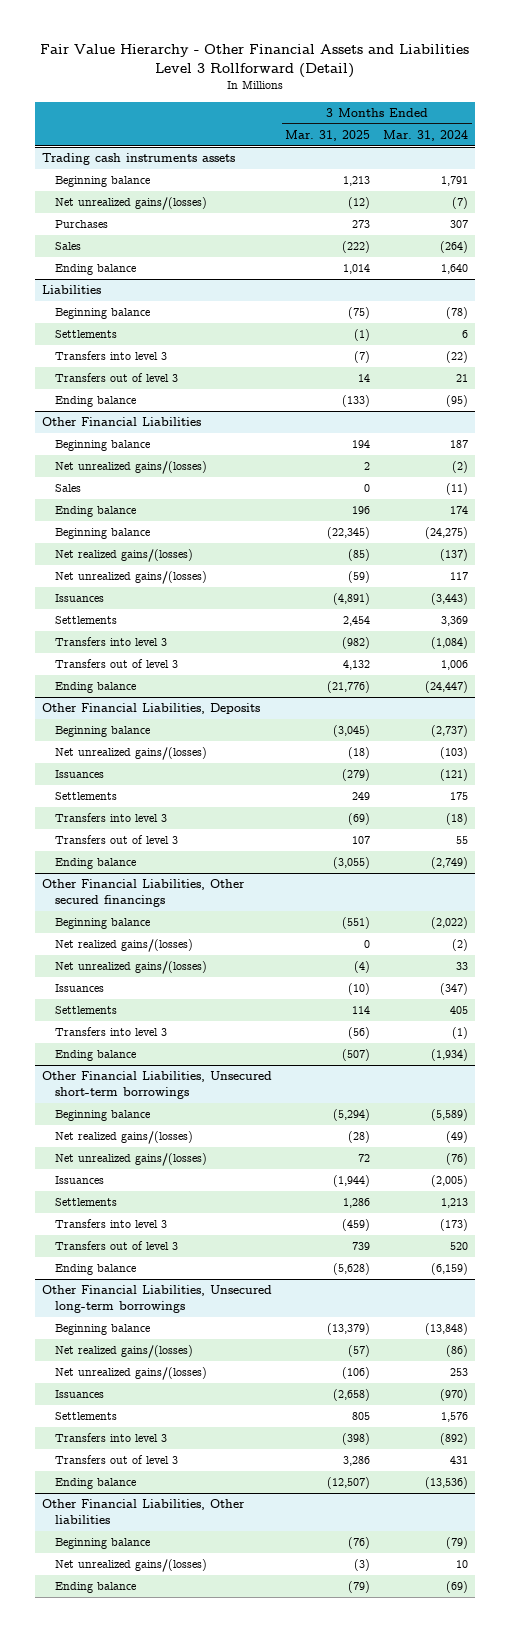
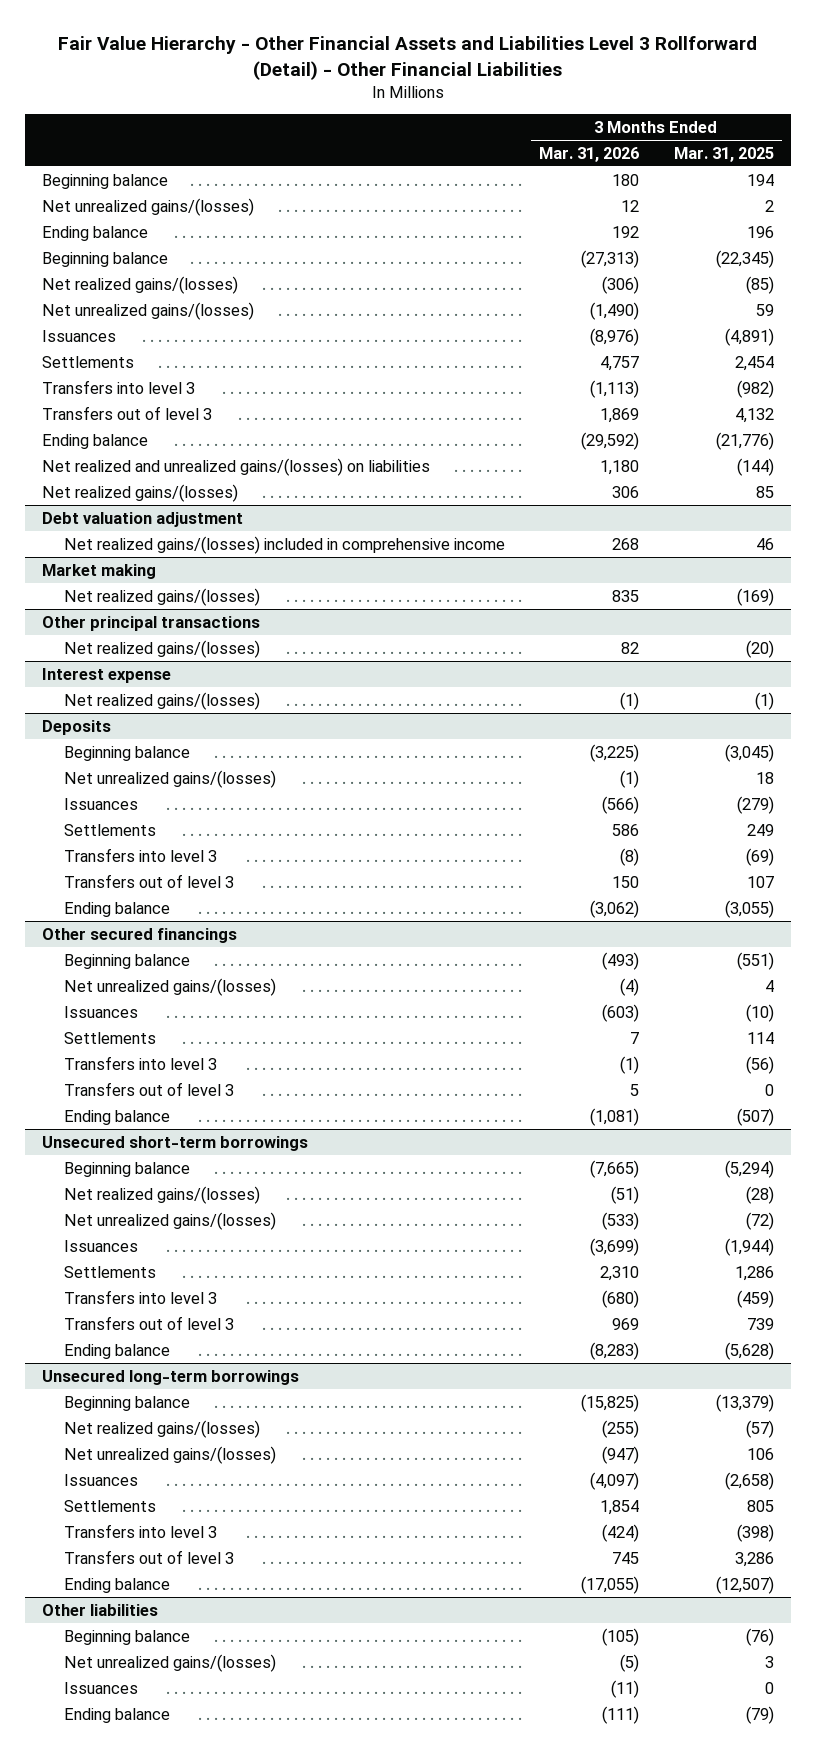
- Fair Value Hierarchy - Other Financial Assets and Liabilities Level 3 Rollforward (Detail)
+ Fair Value Hierarchy - Other Financial Assets and Liabilities Level 3 Rollforward (Detail) - Other Financial Liabilities
- | 3 Months Ended Mar. 31, 2025 | 3 Months Ended Mar. 31, 2024
+ | 3 Months Ended Mar. 31, 2026 | 3 Months Ended Mar. 31, 2025
- Trading cash instruments assets
- Beginning balance | 1,213 | 1,791
- Net unrealized gains/(losses) | (12) | (7)
- Purchases | 273 | 307
- Sales | (222) | (264)
- Ending balance | 1,014 | 1,640
- Liabilities
- Beginning balance | (75) | (78)
- Settlements | (1) | 6
- Transfers into level 3 | (7) | (22)
- Transfers out of level 3 | 14 | 21
- Ending balance | (133) | (95)
- Other Financial Liabilities
- Sales | 0 | (11)
- Net unrealized gains/(losses) | (59) | 117
+ Net unrealized gains/(losses) | (1,490) | 59
- Other Financial Liabilities, Deposits
+ Net realized and unrealized gains/(losses) on liabilities | 1,180 | (144)
+ Net realized gains/(losses) | 306 | 85
+ Debt valuation adjustment
+ Net realized gains/(losses) included in comprehensive income | 268 | 46
+ Market making
+ Net realized gains/(losses) | 835 | (169)
+ Other principal transactions
+ Net realized gains/(losses) | 82 | (20)
+ Interest expense
+ Net realized gains/(losses) | (1) | (1)
+ Deposits
- Net unrealized gains/(losses) | (18) | (103)
+ Net unrealized gains/(losses) | (1) | 18
- Other Financial Liabilities, Other secured financings
+ Other secured financings
- Net realized gains/(losses) | 0 | (2)
- Net unrealized gains/(losses) | (4) | 33
+ Net unrealized gains/(losses) | (4) | 4
+ Transfers out of level 3 | 5 | 0
- Other Financial Liabilities, Unsecured short-term borrowings
+ Unsecured short-term borrowings
- Net unrealized gains/(losses) | 72 | (76)
+ Net unrealized gains/(losses) | (533) | (72)
- Other Financial Liabilities, Unsecured long-term borrowings
+ Unsecured long-term borrowings
- Net unrealized gains/(losses) | (106) | 253
+ Net unrealized gains/(losses) | (947) | 106
- Other Financial Liabilities, Other liabilities
+ Other liabilities
- Net unrealized gains/(losses) | (3) | 10
+ Net unrealized gains/(losses) | (5) | 3
+ Issuances | (11) | 0

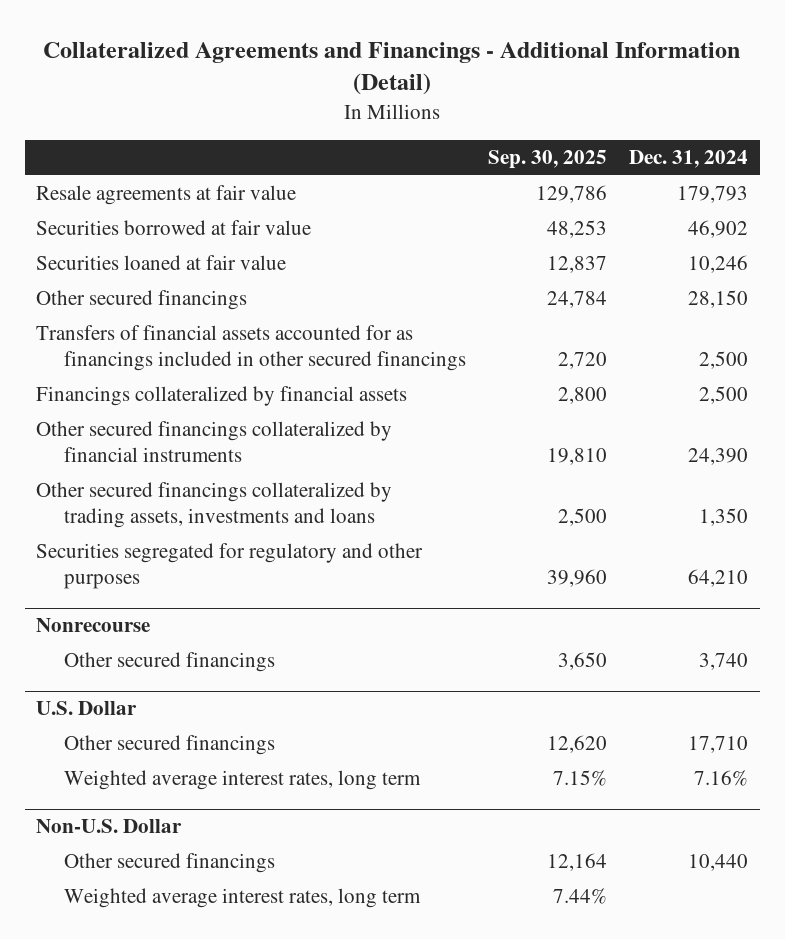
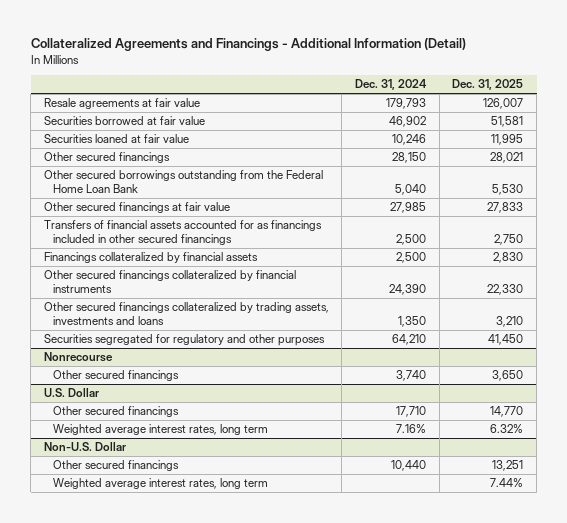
- | Sep. 30, 2025 | Dec. 31, 2024
+ | Dec. 31, 2024 | Dec. 31, 2025
+ Other secured borrowings outstanding from the Federal Home Loan Bank | 5,040 | 5,530
+ Other secured financings at fair value | 27,985 | 27,833

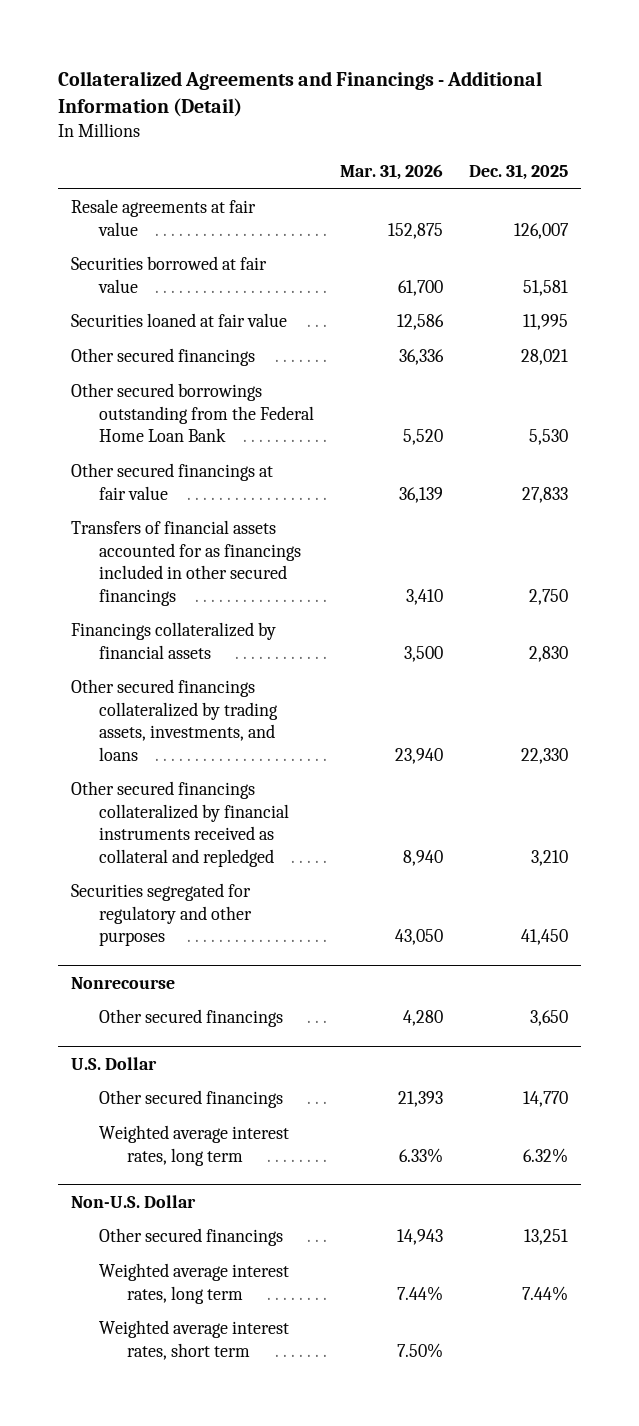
- | Dec. 31, 2024 | Dec. 31, 2025
+ | Mar. 31, 2026 | Dec. 31, 2025
- Other secured financings collateralized by financial instruments | 24,390 | 22,330
- Other secured financings collateralized by trading assets, investments and loans | 1,350 | 3,210
+ Other secured financings collateralized by trading assets, investments, and loans | 23,940 | 22,330
+ Other secured financings collateralized by financial instruments received as collateral and repledged | 8,940 | 3,210
@ Non-U.S. Dollar
+ Weighted average interest rates, short term | 7.50% |

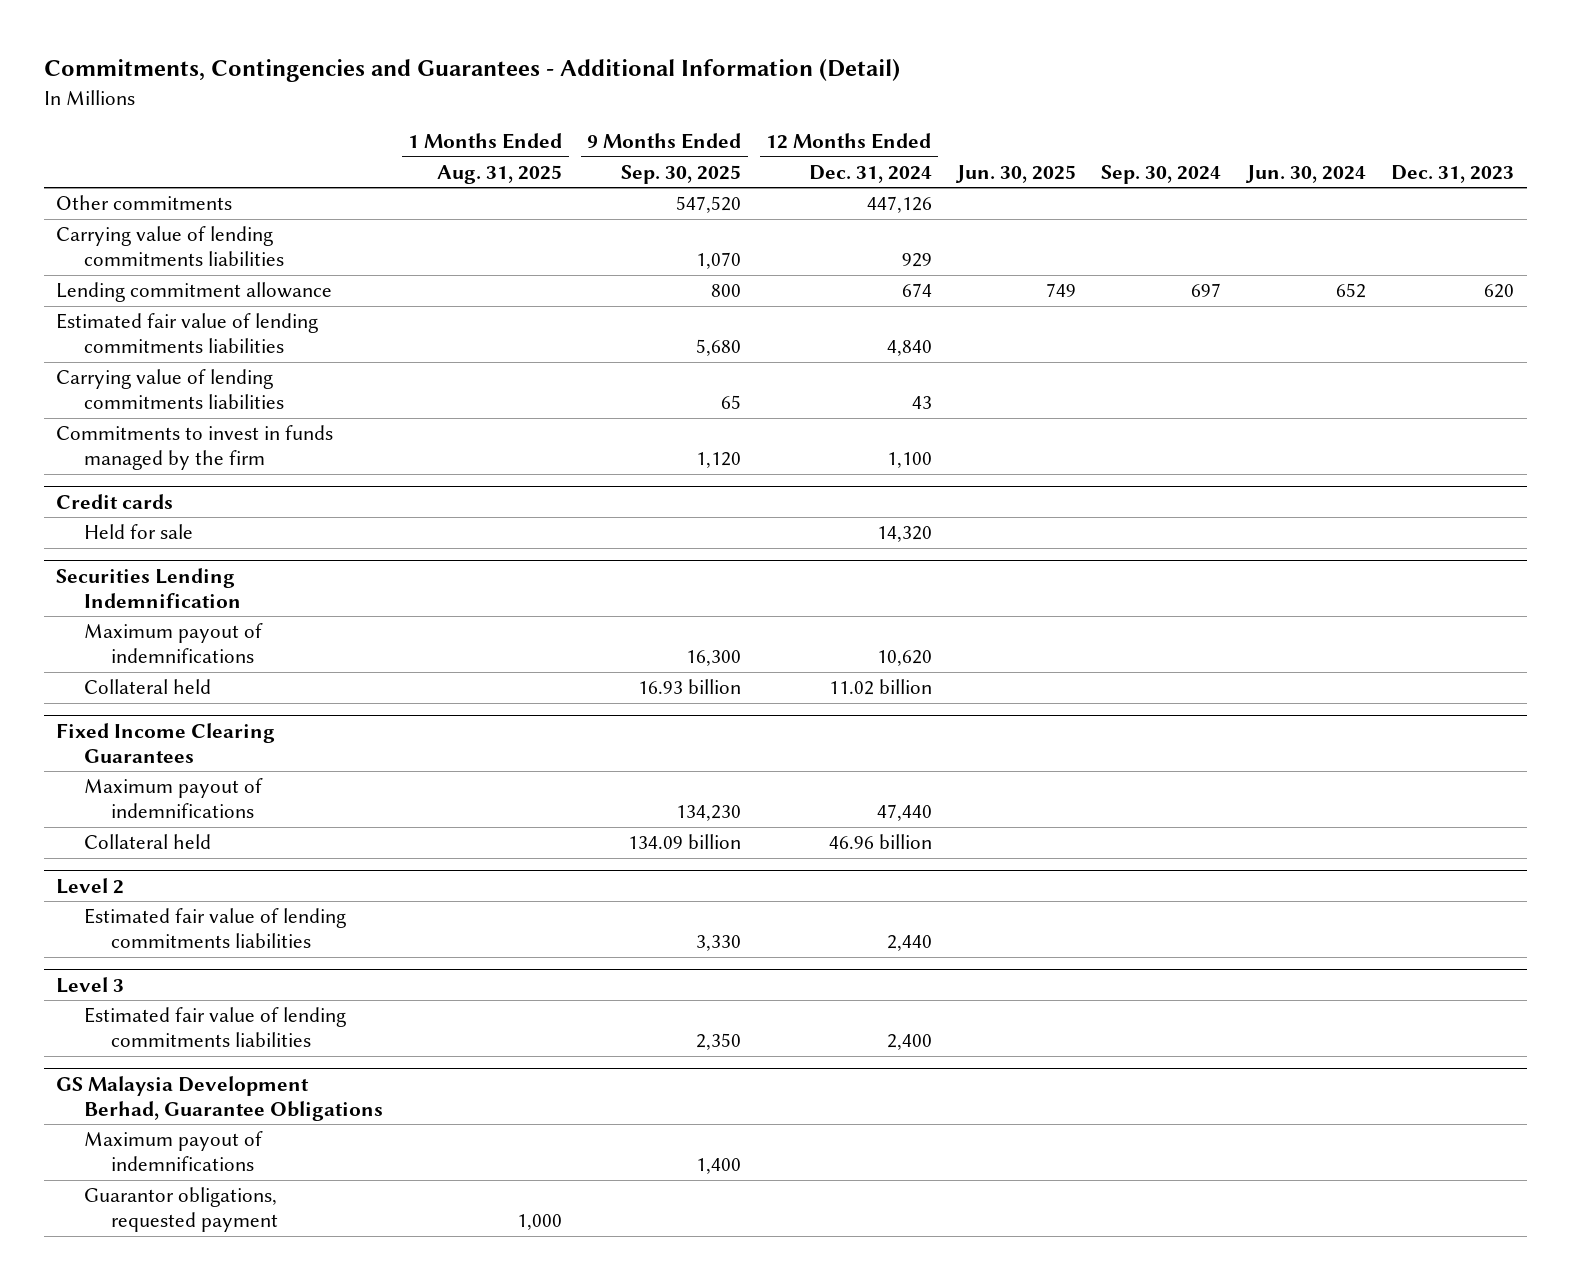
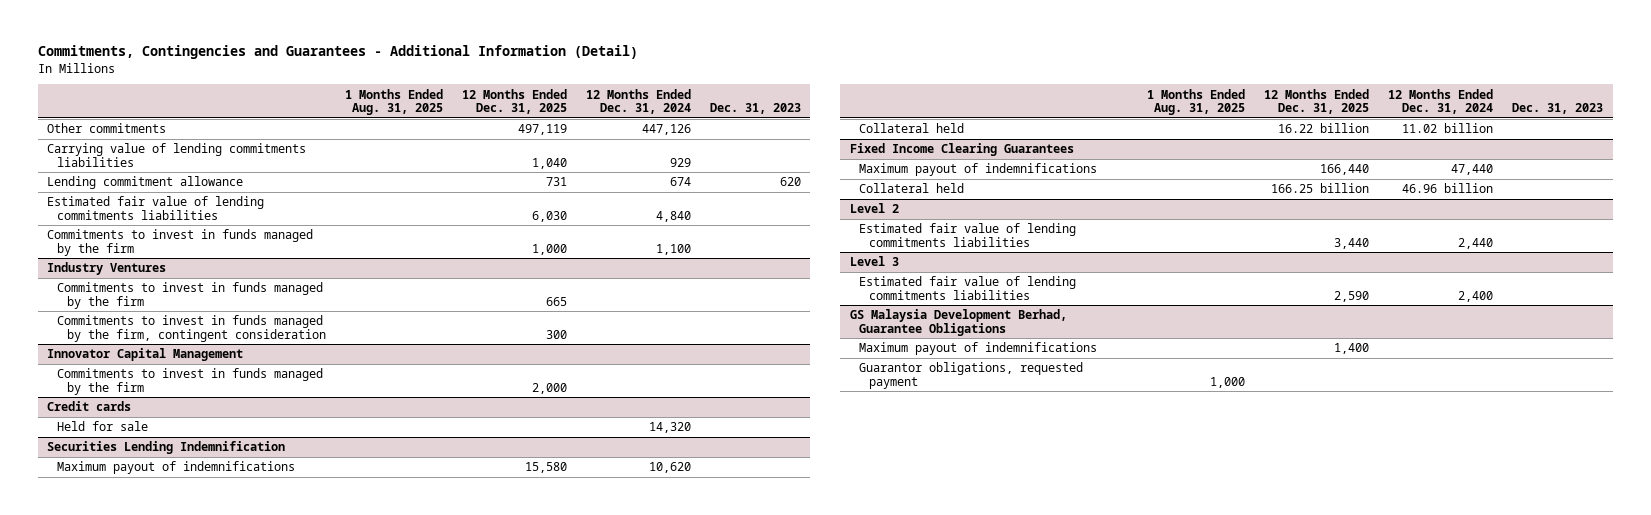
- | 1 Months Ended Aug. 31, 2025 | 9 Months Ended Sep. 30, 2025 | 12 Months Ended Dec. 31, 2024 | Jun. 30, 2025 | Sep. 30, 2024 | Jun. 30, 2024 | Dec. 31, 2023
+ | 1 Months Ended Aug. 31, 2025 | 12 Months Ended Dec. 31, 2025 | 12 Months Ended Dec. 31, 2024 | Dec. 31, 2023
- Carrying value of lending commitments liabilities | | 65 | 43 | | | |
+ Industry Ventures
+ Commitments to invest in funds managed by the firm | | 665 | |
+ Commitments to invest in funds managed by the firm, contingent consideration | | 300 | |
+ Innovator Capital Management
+ Commitments to invest in funds managed by the firm | | 2,000 | |

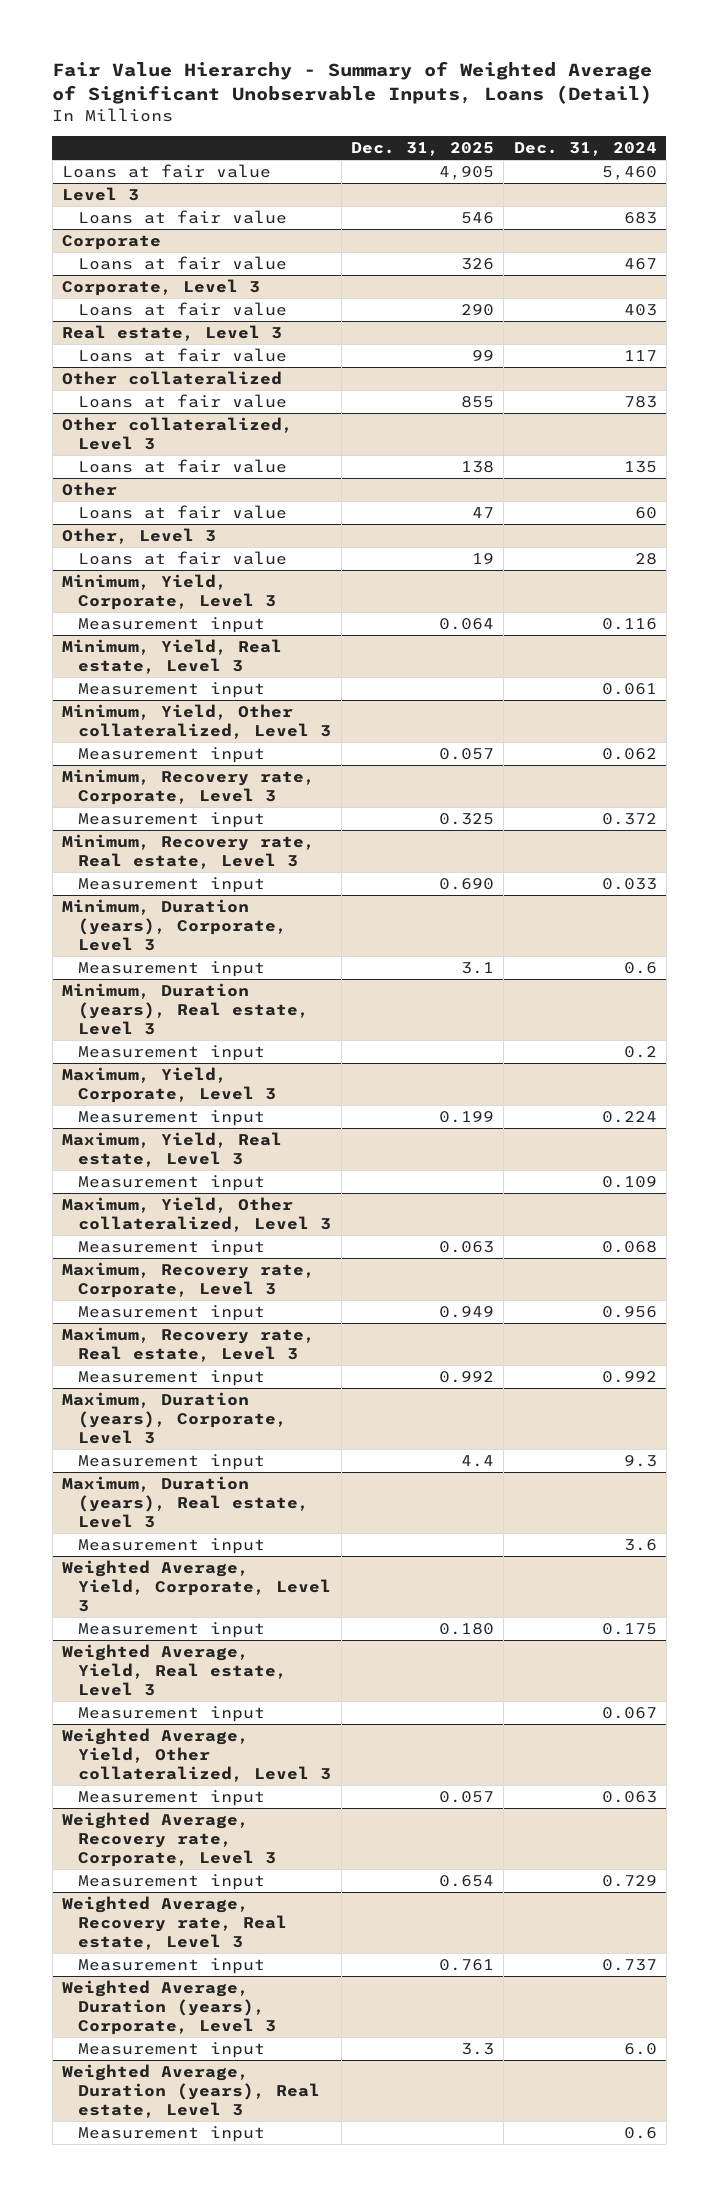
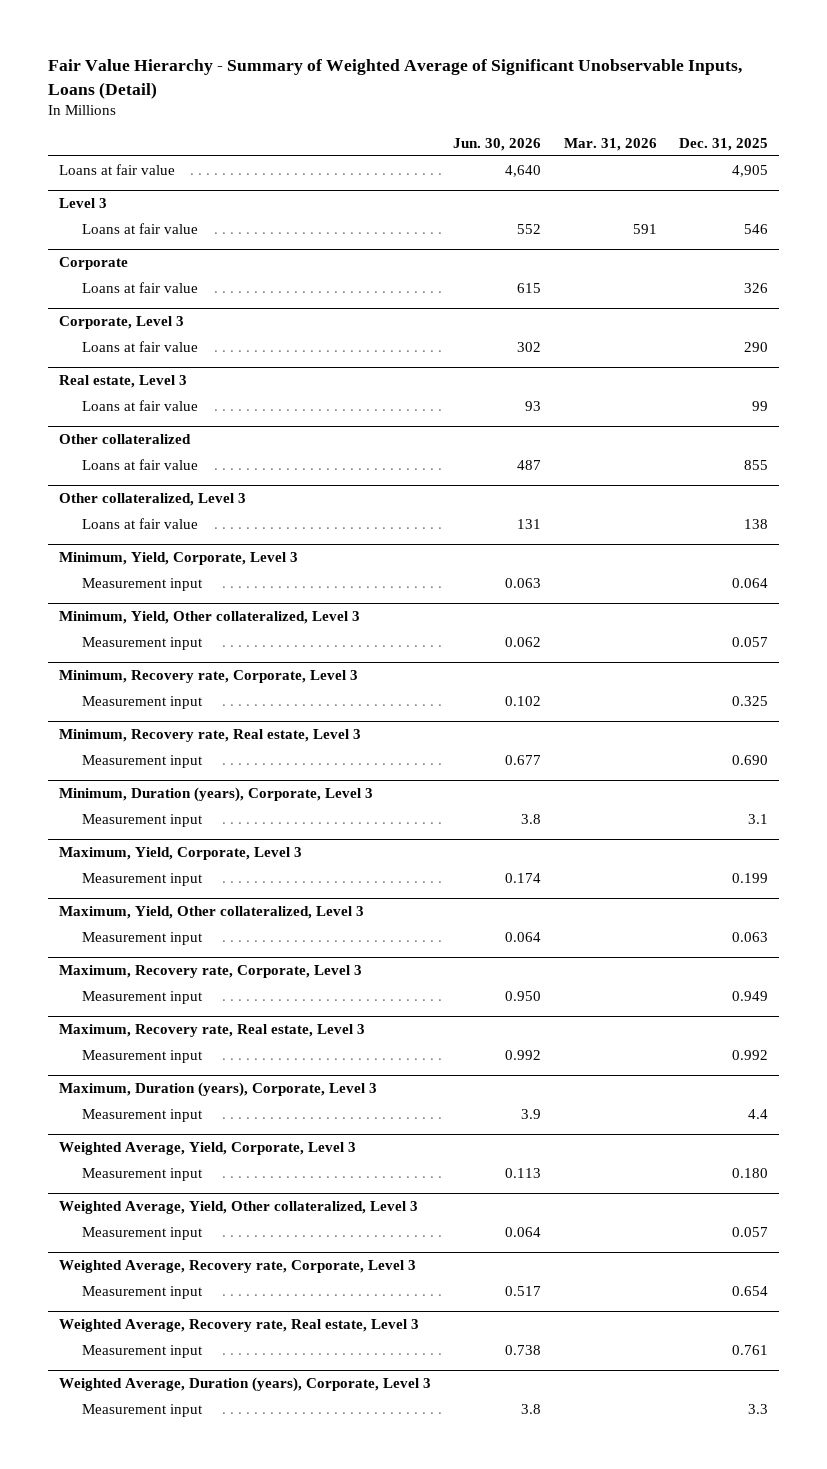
- | Dec. 31, 2025 | Dec. 31, 2024
+ | Jun. 30, 2026 | Mar. 31, 2026 | Dec. 31, 2025
- Other
- Loans at fair value | 47 | 60
- Other, Level 3
- Loans at fair value | 19 | 28
- Minimum, Yield, Real estate, Level 3
- Measurement input | | 0.061
- Minimum, Duration (years), Real estate, Level 3
- Measurement input | | 0.2
- Maximum, Yield, Real estate, Level 3
- Measurement input | | 0.109
- Maximum, Duration (years), Real estate, Level 3
- Measurement input | | 3.6
- Weighted Average, Yield, Real estate, Level 3
- Measurement input | | 0.067
- Weighted Average, Duration (years), Real estate, Level 3
- Measurement input | | 0.6

